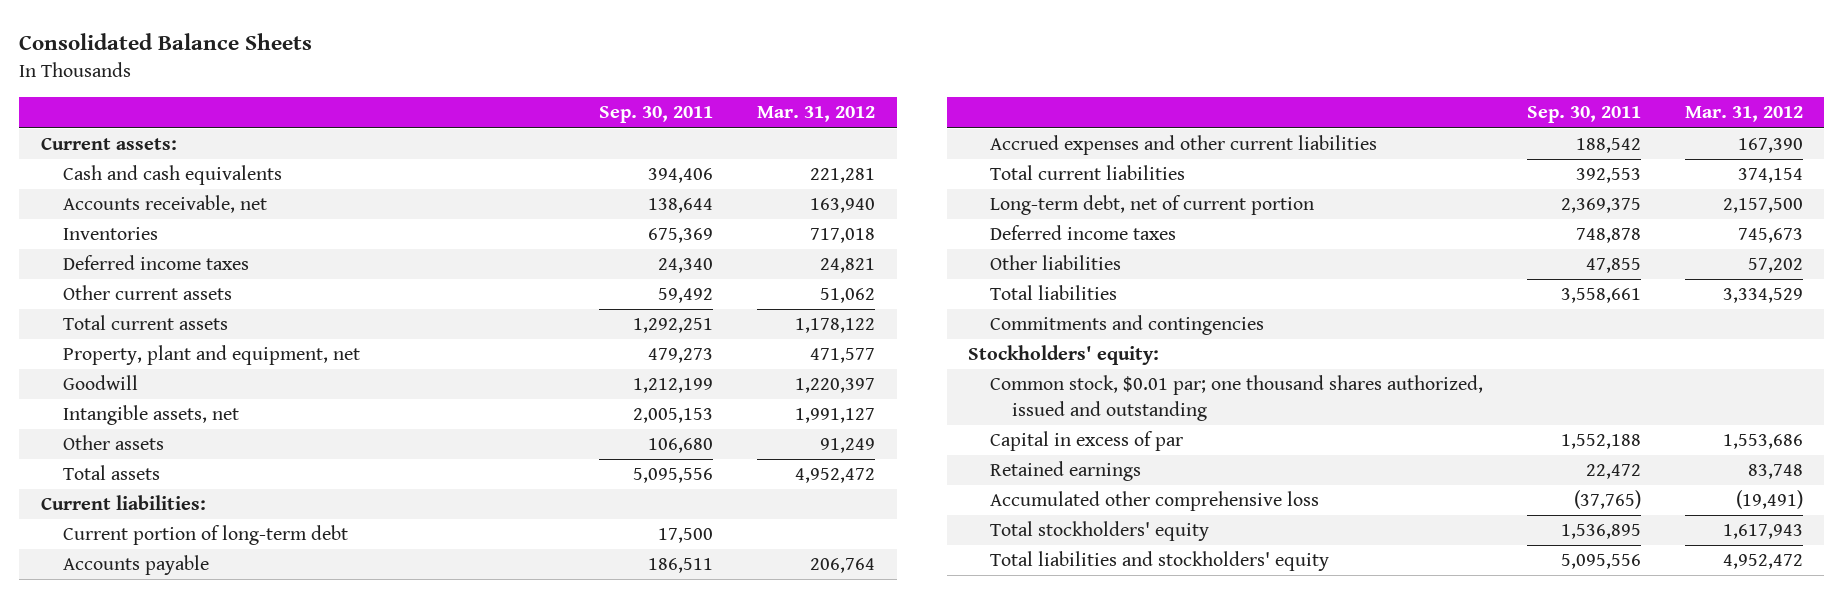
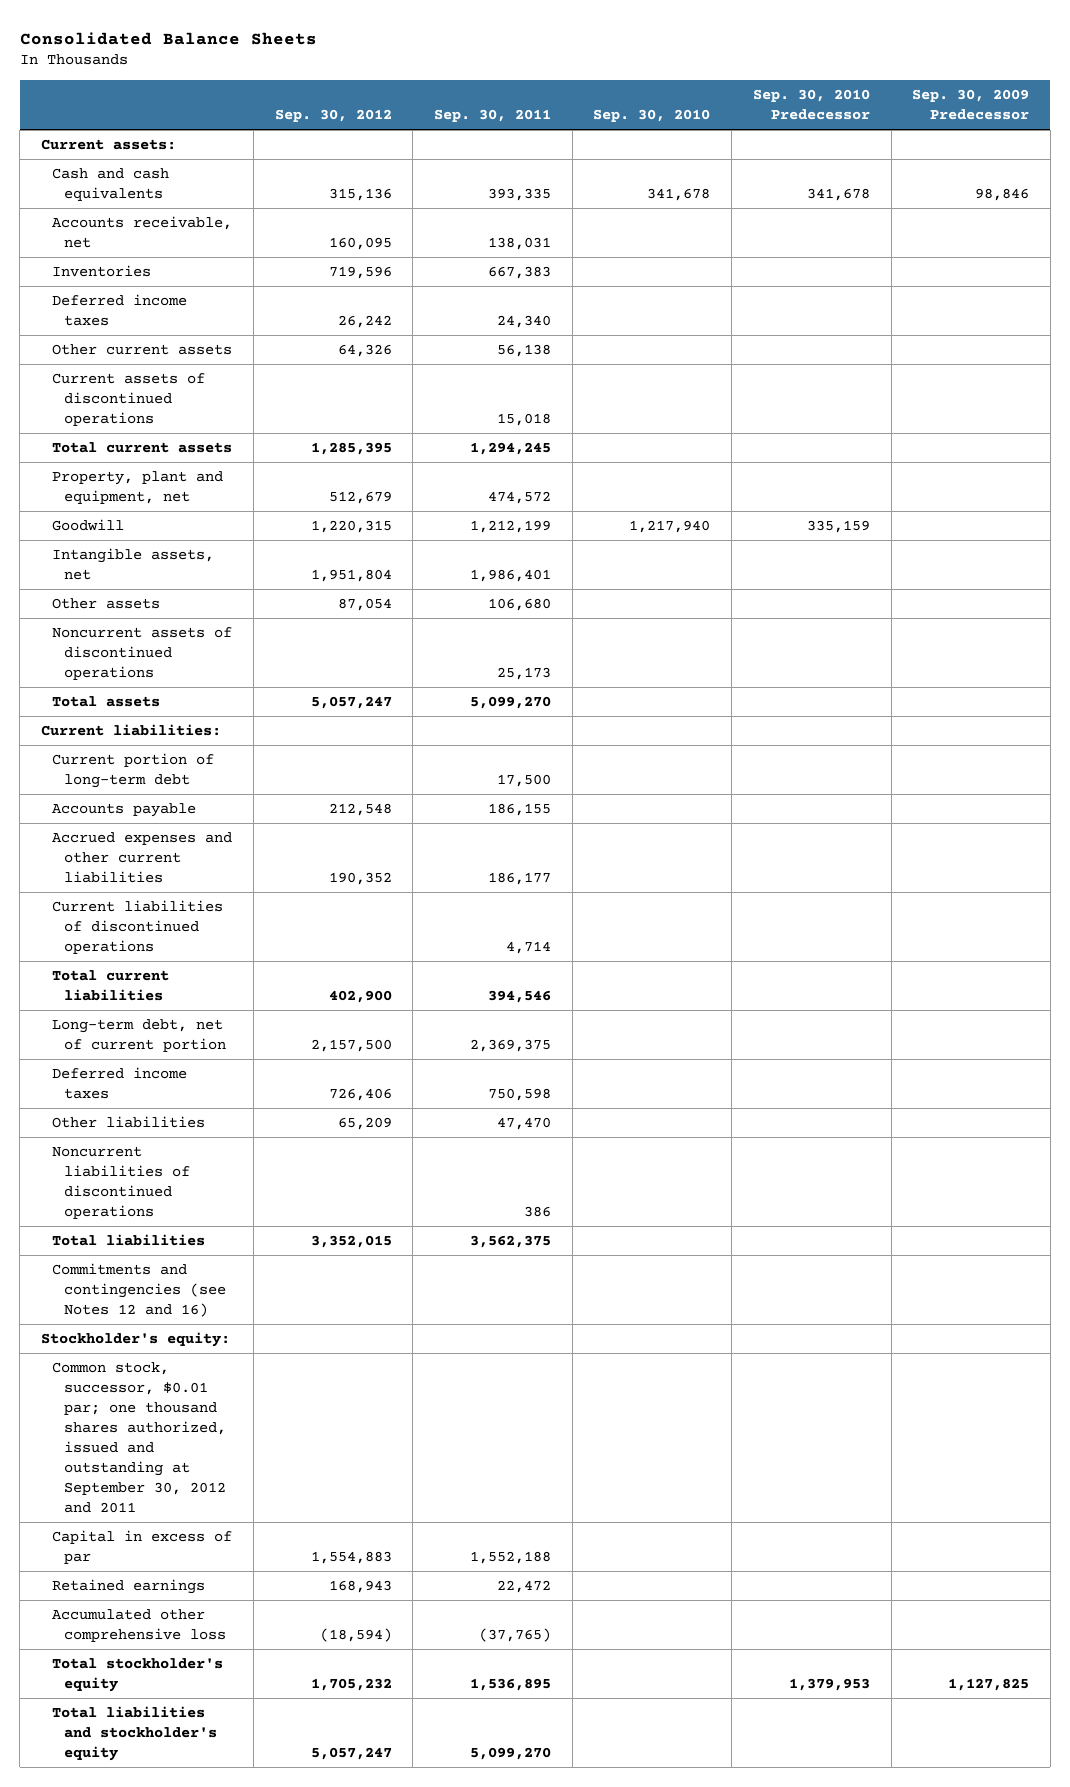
- | Sep. 30, 2011 | Mar. 31, 2012
+ | Sep. 30, 2012 | Sep. 30, 2011 | Sep. 30, 2010 | Sep. 30, 2010 Predecessor | Sep. 30, 2009 Predecessor
- Cash and cash equivalents | 394,406 | 221,281
- Accounts receivable, net | 138,644 | 163,940
- Inventories | 675,369 | 717,018
+ Cash and cash equivalents | 315,136 | 393,335 | 341,678 | 341,678 | 98,846
+ Accounts receivable, net | 160,095 | 138,031 | | |
+ Inventories | 719,596 | 667,383 | | |
- Other current assets | 59,492 | 51,062
- Total current assets | 1,292,251 | 1,178,122
- Property, plant and equipment, net | 479,273 | 471,577
+ Other current assets | 64,326 | 56,138 | | |
+ Current assets of discontinued operations | | 15,018 | | |
+ Total current assets | 1,285,395 | 1,294,245 | | |
+ Property, plant and equipment, net | 512,679 | 474,572 | | |
- Intangible assets, net | 2,005,153 | 1,991,127
+ Intangible assets, net | 1,951,804 | 1,986,401 | | |
- Total assets | 5,095,556 | 4,952,472
+ Noncurrent assets of discontinued operations | | 25,173 | | |
+ Total assets | 5,057,247 | 5,099,270 | | |
- Accounts payable | 186,511 | 206,764
- Accrued expenses and other current liabilities | 188,542 | 167,390
- Total current liabilities | 392,553 | 374,154
+ Accounts payable | 212,548 | 186,155 | | |
+ Accrued expenses and other current liabilities | 190,352 | 186,177 | | |
+ Current liabilities of discontinued operations | | 4,714 | | |
+ Total current liabilities | 402,900 | 394,546 | | |
- Deferred income taxes | 748,878 | 745,673
- Other liabilities | 47,855 | 57,202
- Total liabilities | 3,558,661 | 3,334,529
- Commitments and contingencies
- Stockholders' equity:
- Common stock, $0.01 par; one thousand shares authorized, issued and outstanding
+ Deferred income taxes | 726,406 | 750,598 | | |
+ Other liabilities | 65,209 | 47,470 | | |
+ Noncurrent liabilities of discontinued operations | | 386 | | |
+ Total liabilities | 3,352,015 | 3,562,375 | | |
+ Commitments and contingencies (see Notes 12 and 16)
+ Stockholder's equity:
+ Common stock, successor, $0.01 par; one thousand shares authorized, issued and outstanding at September 30, 2012 and 2011
- Total stockholders' equity | 1,536,895 | 1,617,943
- Total liabilities and stockholders' equity | 5,095,556 | 4,952,472
+ Total stockholder's equity | 1,705,232 | 1,536,895 | | 1,379,953 | 1,127,825
+ Total liabilities and stockholder's equity | 5,057,247 | 5,099,270 | | |

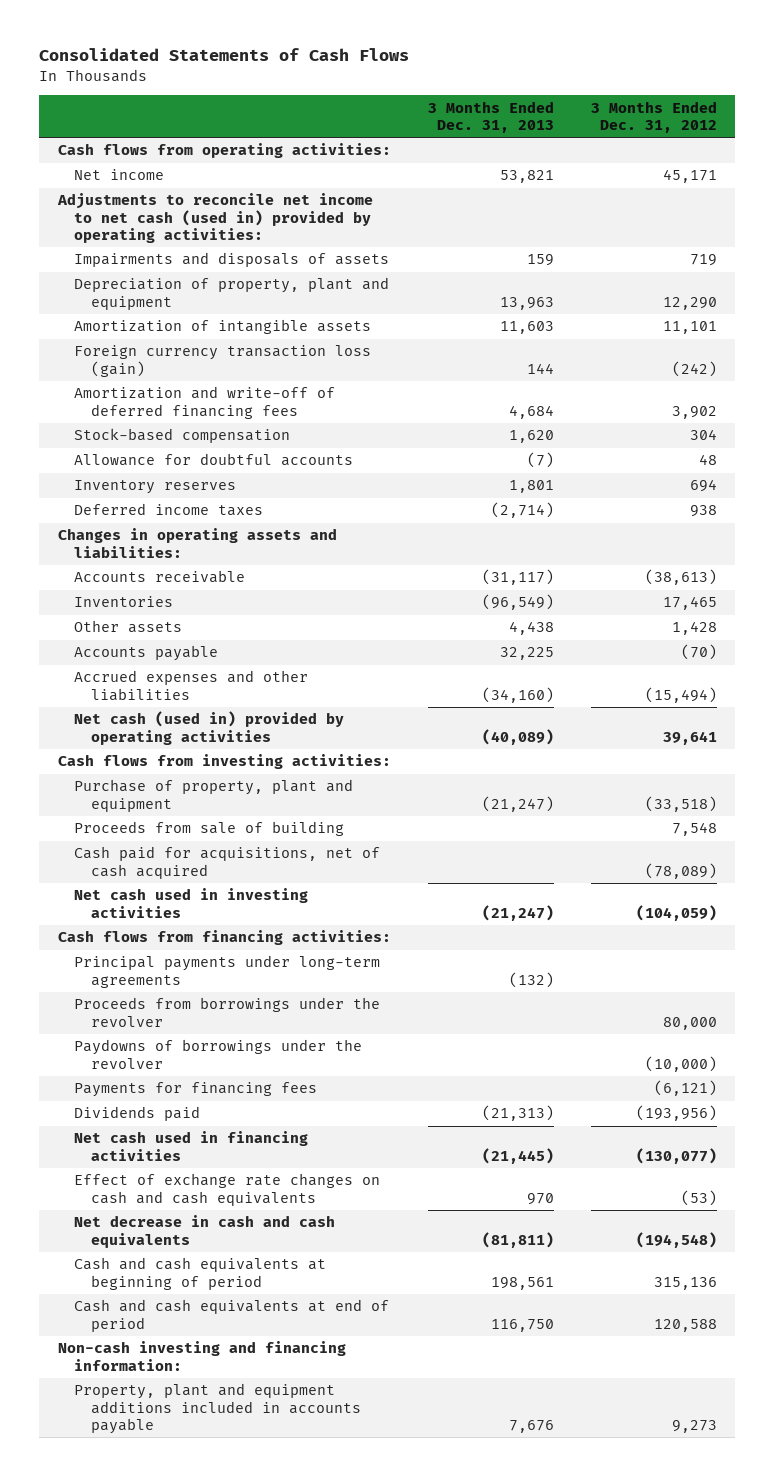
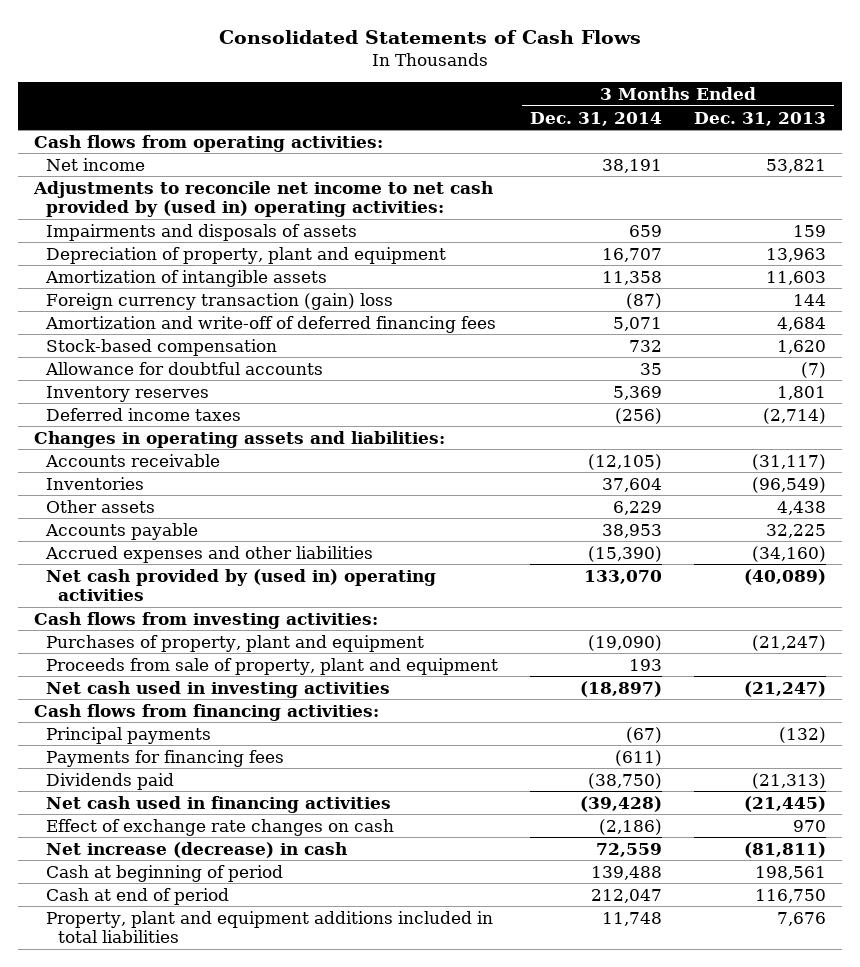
- | 3 Months Ended Dec. 31, 2013 | 3 Months Ended Dec. 31, 2012
+ | 3 Months Ended Dec. 31, 2014 | 3 Months Ended Dec. 31, 2013
- Adjustments to reconcile net income to net cash (used in) provided by operating activities:
+ Adjustments to reconcile net income to net cash provided by (used in) operating activities:
- Foreign currency transaction loss (gain) | 144 | (242)
+ Foreign currency transaction (gain) loss | (87) | 144
- Net cash (used in) provided by operating activities | (40,089) | 39,641
+ Net cash provided by (used in) operating activities | 133,070 | (40,089)
- Purchase of property, plant and equipment | (21,247) | (33,518)
- Proceeds from sale of building | | 7,548
- Cash paid for acquisitions, net of cash acquired | | (78,089)
+ Purchases of property, plant and equipment | (19,090) | (21,247)
+ Proceeds from sale of property, plant and equipment | 193 |
- Principal payments under long-term agreements | (132) |
- Proceeds from borrowings under the revolver | | 80,000
- Paydowns of borrowings under the revolver | | (10,000)
+ Principal payments | (67) | (132)
- Effect of exchange rate changes on cash and cash equivalents | 970 | (53)
- Net decrease in cash and cash equivalents | (81,811) | (194,548)
- Cash and cash equivalents at beginning of period | 198,561 | 315,136
- Cash and cash equivalents at end of period | 116,750 | 120,588
- Non-cash investing and financing information:
- Property, plant and equipment additions included in accounts payable | 7,676 | 9,273
+ Effect of exchange rate changes on cash | (2,186) | 970
+ Net increase (decrease) in cash | 72,559 | (81,811)
+ Cash at beginning of period | 139,488 | 198,561
+ Cash at end of period | 212,047 | 116,750
+ Property, plant and equipment additions included in total liabilities | 11,748 | 7,676

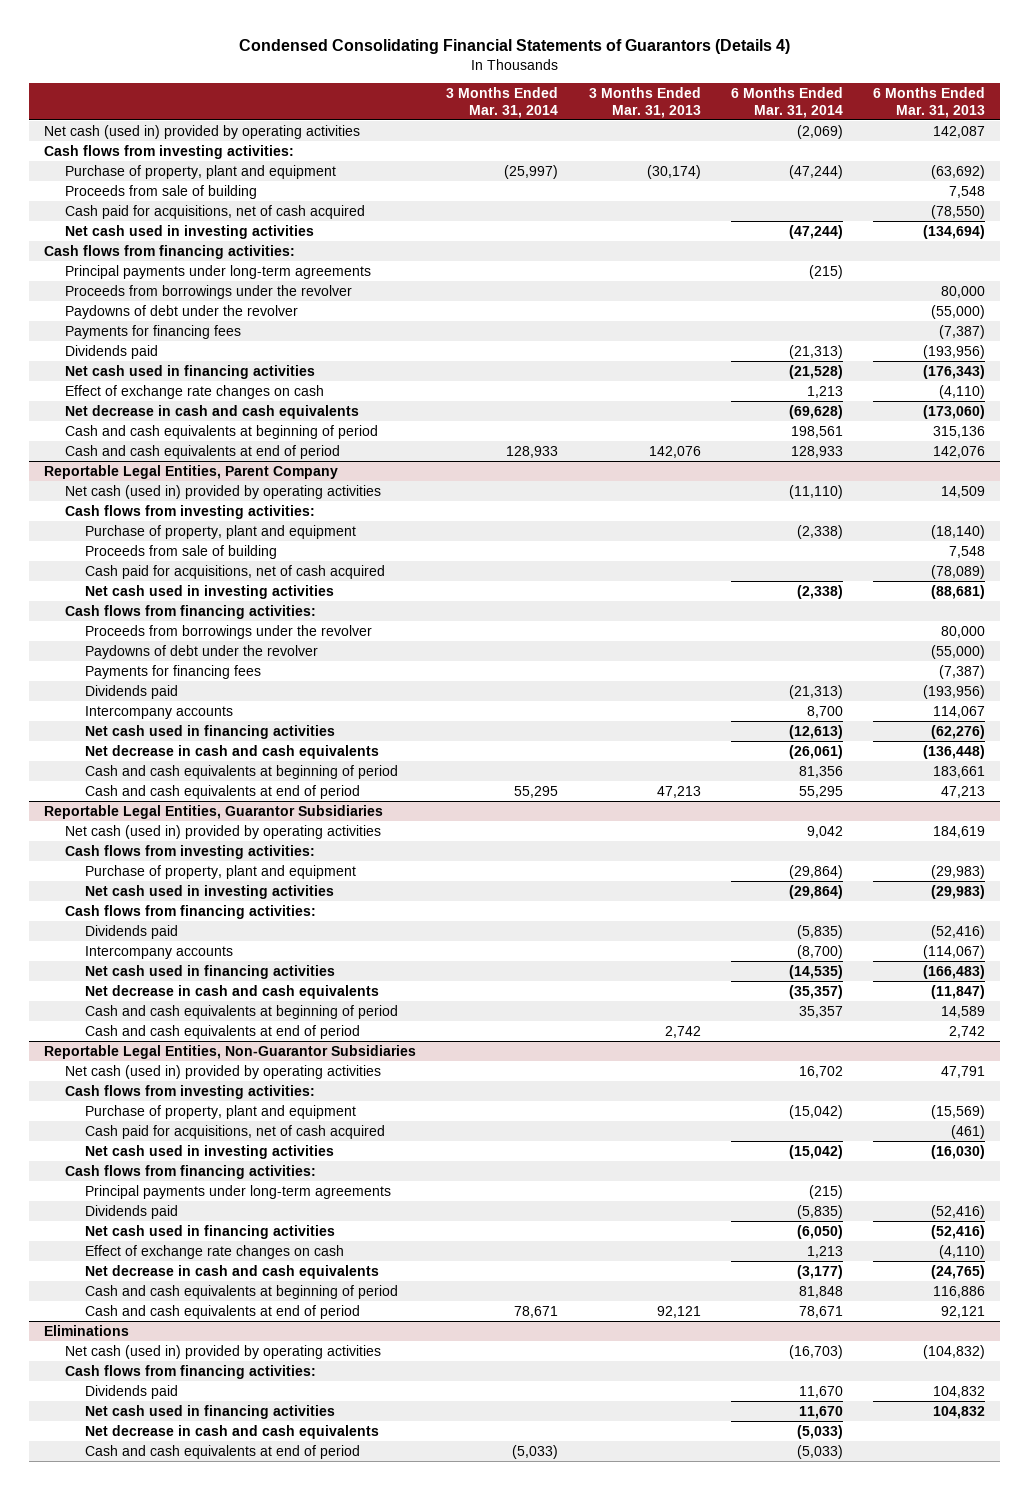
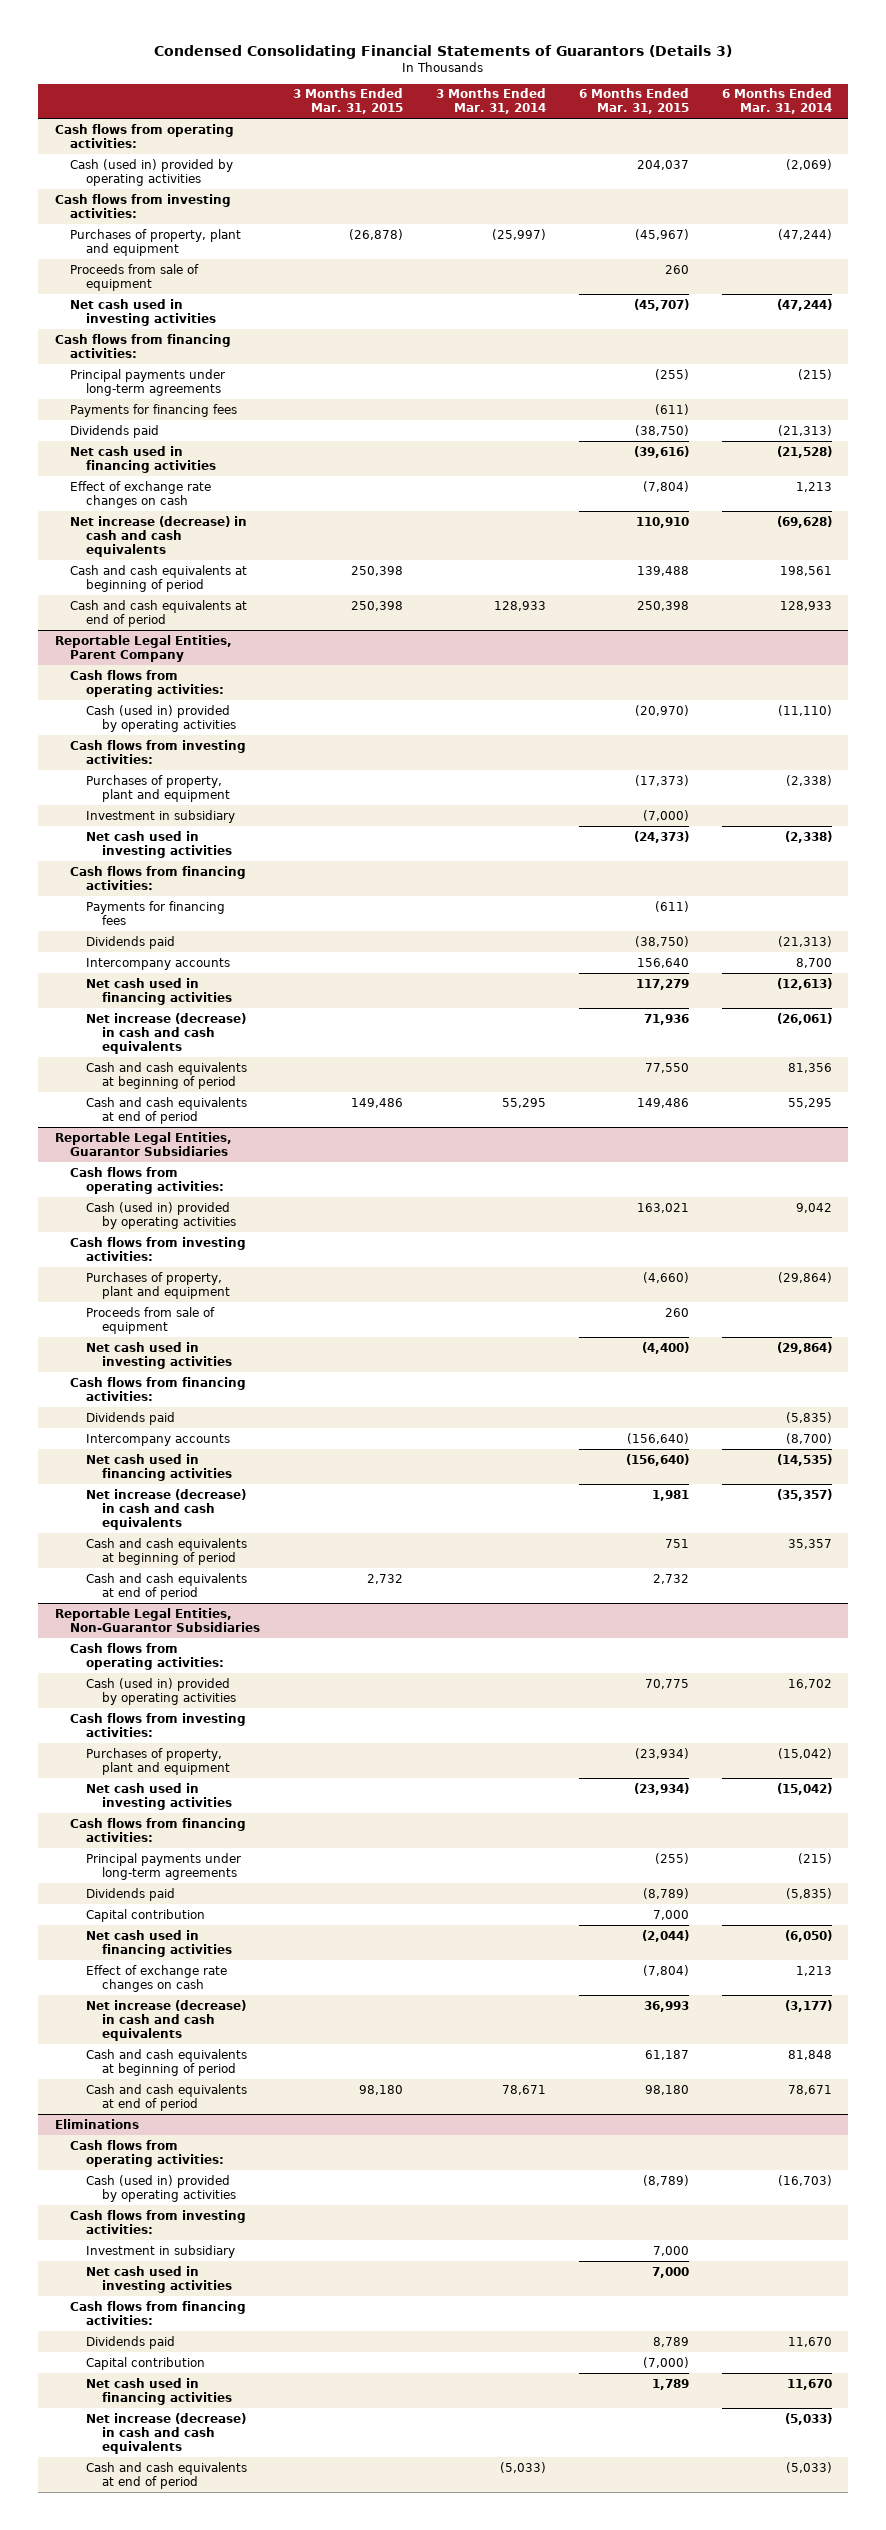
- Condensed Consolidating Financial Statements of Guarantors (Details 4)
+ Condensed Consolidating Financial Statements of Guarantors (Details 3)
- | 3 Months Ended Mar. 31, 2014 | 3 Months Ended Mar. 31, 2013 | 6 Months Ended Mar. 31, 2014 | 6 Months Ended Mar. 31, 2013
+ | 3 Months Ended Mar. 31, 2015 | 3 Months Ended Mar. 31, 2014 | 6 Months Ended Mar. 31, 2015 | 6 Months Ended Mar. 31, 2014
- Net cash (used in) provided by operating activities | | | (2,069) | 142,087
+ Cash flows from operating activities:
+ Cash (used in) provided by operating activities | | | 204,037 | (2,069)
- Purchase of property, plant and equipment | (25,997) | (30,174) | (47,244) | (63,692)
- Proceeds from sale of building | | | | 7,548
- Cash paid for acquisitions, net of cash acquired | | | | (78,550)
+ Purchases of property, plant and equipment | (26,878) | (25,997) | (45,967) | (47,244)
+ Proceeds from sale of equipment | | | 260 |
- Proceeds from borrowings under the revolver | | | | 80,000
- Paydowns of debt under the revolver | | | | (55,000)
- Net decrease in cash and cash equivalents | | | (69,628) | (173,060)
+ Net increase (decrease) in cash and cash equivalents | | | 110,910 | (69,628)
@ Reportable Legal Entities, Parent Company
- Net cash (used in) provided by operating activities | | | (11,110) | 14,509
+ Cash flows from operating activities:
+ Cash (used in) provided by operating activities | | | (20,970) | (11,110)
- Purchase of property, plant and equipment | | | (2,338) | (18,140)
- Proceeds from sale of building | | | | 7,548
- Cash paid for acquisitions, net of cash acquired | | | | (78,089)
+ Purchases of property, plant and equipment | | | (17,373) | (2,338)
+ Investment in subsidiary | | | (7,000) |
- Proceeds from borrowings under the revolver | | | | 80,000
- Paydowns of debt under the revolver | | | | (55,000)
- Net decrease in cash and cash equivalents | | | (26,061) | (136,448)
+ Net increase (decrease) in cash and cash equivalents | | | 71,936 | (26,061)
@ Reportable Legal Entities, Guarantor Subsidiaries
- Net cash (used in) provided by operating activities | | | 9,042 | 184,619
+ Cash flows from operating activities:
+ Cash (used in) provided by operating activities | | | 163,021 | 9,042
- Purchase of property, plant and equipment | | | (29,864) | (29,983)
+ Purchases of property, plant and equipment | | | (4,660) | (29,864)
+ Proceeds from sale of equipment | | | 260 |
- Net decrease in cash and cash equivalents | | | (35,357) | (11,847)
+ Net increase (decrease) in cash and cash equivalents | | | 1,981 | (35,357)
@ Reportable Legal Entities, Non-Guarantor Subsidiaries
- Net cash (used in) provided by operating activities | | | 16,702 | 47,791
+ Cash flows from operating activities:
+ Cash (used in) provided by operating activities | | | 70,775 | 16,702
- Purchase of property, plant and equipment | | | (15,042) | (15,569)
- Cash paid for acquisitions, net of cash acquired | | | | (461)
+ Purchases of property, plant and equipment | | | (23,934) | (15,042)
+ Capital contribution | | | 7,000 |
- Net decrease in cash and cash equivalents | | | (3,177) | (24,765)
+ Net increase (decrease) in cash and cash equivalents | | | 36,993 | (3,177)
@ Eliminations
- Net cash (used in) provided by operating activities | | | (16,703) | (104,832)
+ Cash flows from operating activities:
+ Cash (used in) provided by operating activities | | | (8,789) | (16,703)
+ Cash flows from investing activities:
+ Investment in subsidiary | | | 7,000 |
+ Net cash used in investing activities | | | 7,000 |
+ Capital contribution | | | (7,000) |
- Net decrease in cash and cash equivalents | | | (5,033) |
+ Net increase (decrease) in cash and cash equivalents | | | | (5,033)

